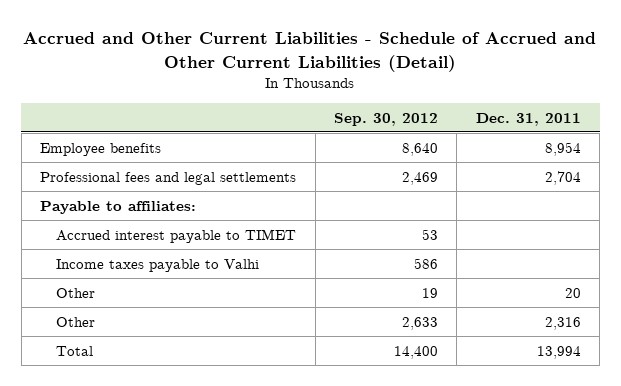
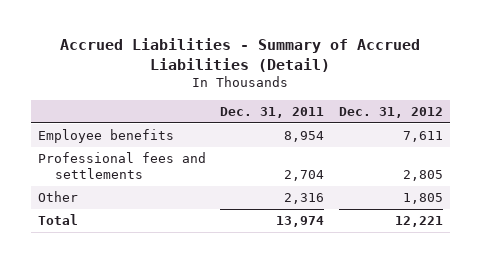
- Accrued and Other Current Liabilities - Schedule of Accrued and Other Current Liabilities (Detail)
+ Accrued Liabilities - Summary of Accrued Liabilities (Detail)
- | Sep. 30, 2012 | Dec. 31, 2011
+ | Dec. 31, 2011 | Dec. 31, 2012
- Professional fees and legal settlements | 2,469 | 2,704
- Payable to affiliates:
- Accrued interest payable to TIMET | 53 |
- Income taxes payable to Valhi | 586 |
- Other | 19 | 20
+ Professional fees and settlements | 2,704 | 2,805
- Total | 14,400 | 13,994
+ Total | 13,974 | 12,221

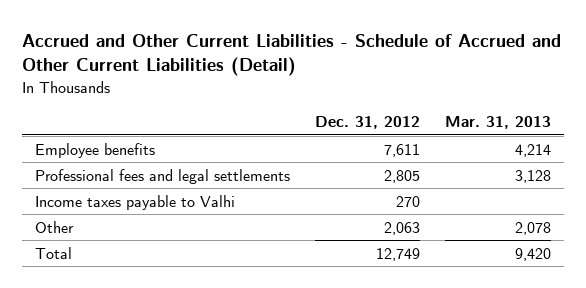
- Accrued Liabilities - Summary of Accrued Liabilities (Detail)
+ Accrued and Other Current Liabilities - Schedule of Accrued and Other Current Liabilities (Detail)
- | Dec. 31, 2011 | Dec. 31, 2012
+ | Dec. 31, 2012 | Mar. 31, 2013
- Professional fees and settlements | 2,704 | 2,805
- Other | 2,316 | 1,805
- Total | 13,974 | 12,221
+ Professional fees and legal settlements | 2,805 | 3,128
+ Income taxes payable to Valhi | 270 |
+ Other | 2,063 | 2,078
+ Total | 12,749 | 9,420

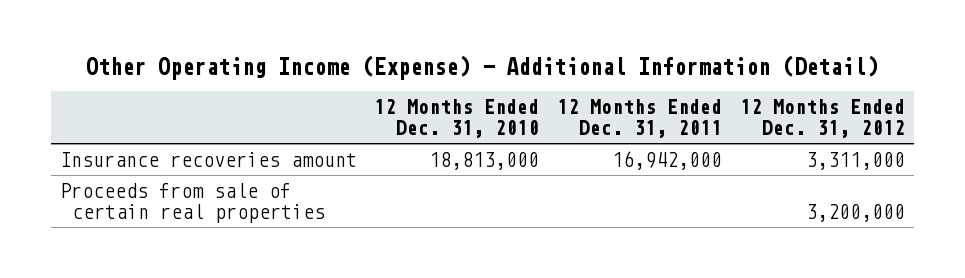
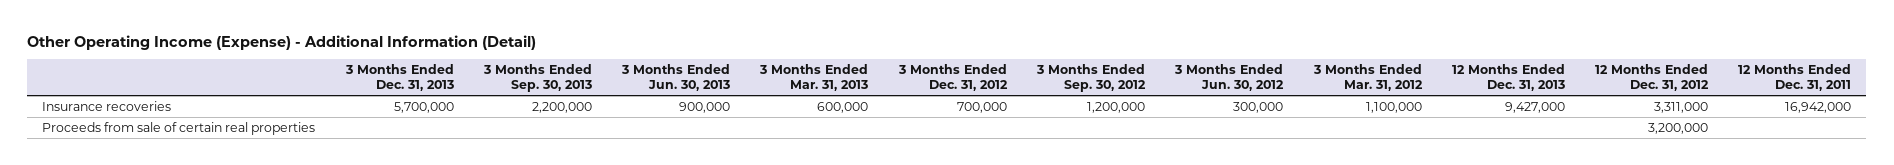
- | 12 Months Ended Dec. 31, 2010 | 12 Months Ended Dec. 31, 2011 | 12 Months Ended Dec. 31, 2012
+ | 3 Months Ended Dec. 31, 2013 | 3 Months Ended Sep. 30, 2013 | 3 Months Ended Jun. 30, 2013 | 3 Months Ended Mar. 31, 2013 | 3 Months Ended Dec. 31, 2012 | 3 Months Ended Sep. 30, 2012 | 3 Months Ended Jun. 30, 2012 | 3 Months Ended Mar. 31, 2012 | 12 Months Ended Dec. 31, 2013 | 12 Months Ended Dec. 31, 2012 | 12 Months Ended Dec. 31, 2011
- Insurance recoveries amount | 18,813,000 | 16,942,000 | 3,311,000
+ Insurance recoveries | 5,700,000 | 2,200,000 | 900,000 | 600,000 | 700,000 | 1,200,000 | 300,000 | 1,100,000 | 9,427,000 | 3,311,000 | 16,942,000

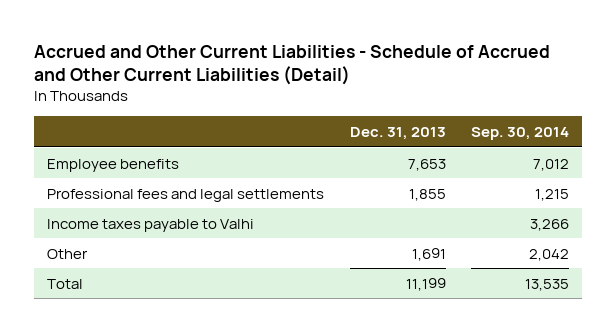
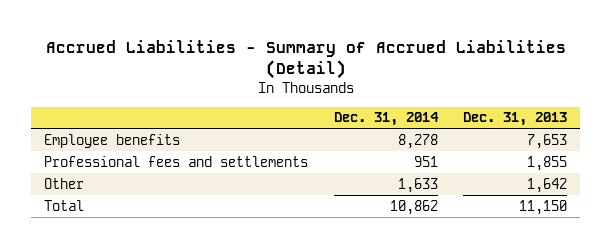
- Accrued and Other Current Liabilities - Schedule of Accrued and Other Current Liabilities (Detail)
+ Accrued Liabilities - Summary of Accrued Liabilities (Detail)
- | Dec. 31, 2013 | Sep. 30, 2014
+ | Dec. 31, 2014 | Dec. 31, 2013
- Professional fees and legal settlements | 1,855 | 1,215
- Income taxes payable to Valhi | | 3,266
- Other | 1,691 | 2,042
- Total | 11,199 | 13,535
+ Professional fees and settlements | 951 | 1,855
+ Other | 1,633 | 1,642
+ Total | 10,862 | 11,150

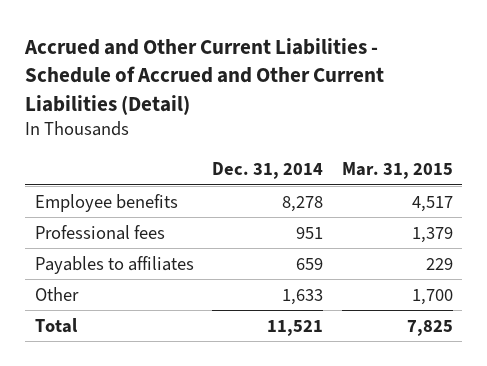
- Accrued Liabilities - Summary of Accrued Liabilities (Detail)
+ Accrued and Other Current Liabilities - Schedule of Accrued and Other Current Liabilities (Detail)
- | Dec. 31, 2014 | Dec. 31, 2013
+ | Dec. 31, 2014 | Mar. 31, 2015
- Professional fees and settlements | 951 | 1,855
+ Professional fees | 951 | 1,379
+ Payables to affiliates | 659 | 229
- Total | 10,862 | 11,150
+ Total | 11,521 | 7,825

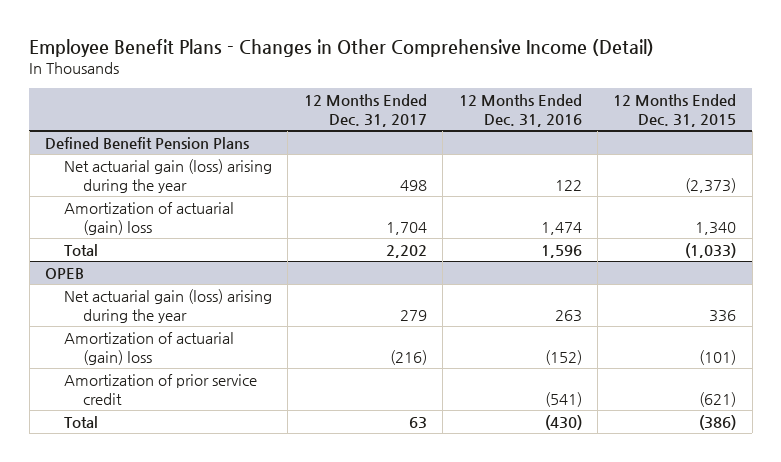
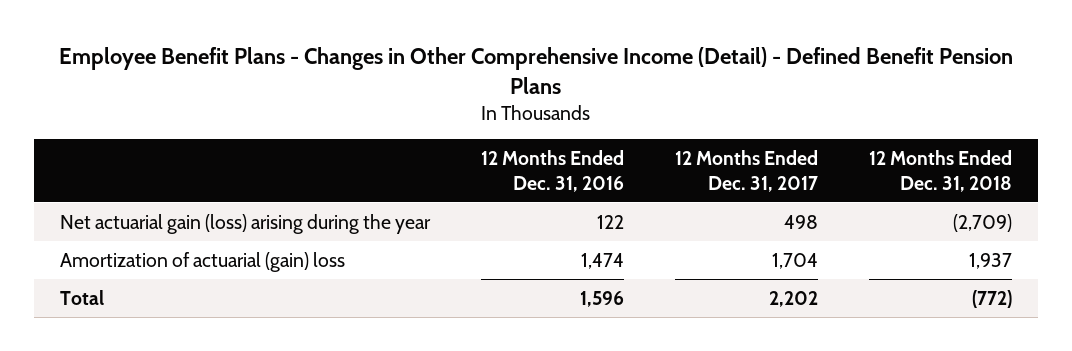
- Employee Benefit Plans - Changes in Other Comprehensive Income (Detail)
+ Employee Benefit Plans - Changes in Other Comprehensive Income (Detail) - Defined Benefit Pension Plans
- | 12 Months Ended Dec. 31, 2017 | 12 Months Ended Dec. 31, 2016 | 12 Months Ended Dec. 31, 2015
+ | 12 Months Ended Dec. 31, 2016 | 12 Months Ended Dec. 31, 2017 | 12 Months Ended Dec. 31, 2018
- Defined Benefit Pension Plans
- OPEB
- Net actuarial gain (loss) arising during the year | 279 | 263 | 336
- Amortization of actuarial (gain) loss | (216) | (152) | (101)
- Amortization of prior service credit | | (541) | (621)
- Total | 63 | (430) | (386)

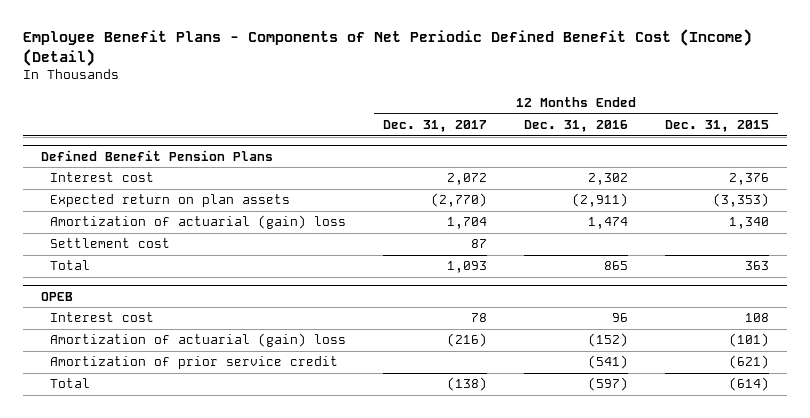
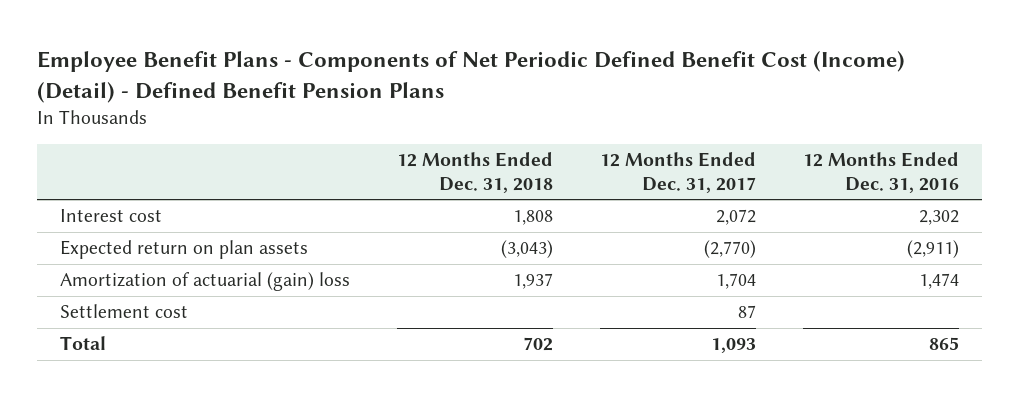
- Employee Benefit Plans - Components of Net Periodic Defined Benefit Cost (Income) (Detail)
+ Employee Benefit Plans - Components of Net Periodic Defined Benefit Cost (Income) (Detail) - Defined Benefit Pension Plans
- | 12 Months Ended Dec. 31, 2017 | 12 Months Ended Dec. 31, 2016 | 12 Months Ended Dec. 31, 2015
+ | 12 Months Ended Dec. 31, 2018 | 12 Months Ended Dec. 31, 2017 | 12 Months Ended Dec. 31, 2016
- Defined Benefit Pension Plans
- OPEB
- Interest cost | 78 | 96 | 108
- Amortization of actuarial (gain) loss | (216) | (152) | (101)
- Amortization of prior service credit | | (541) | (621)
- Total | (138) | (597) | (614)

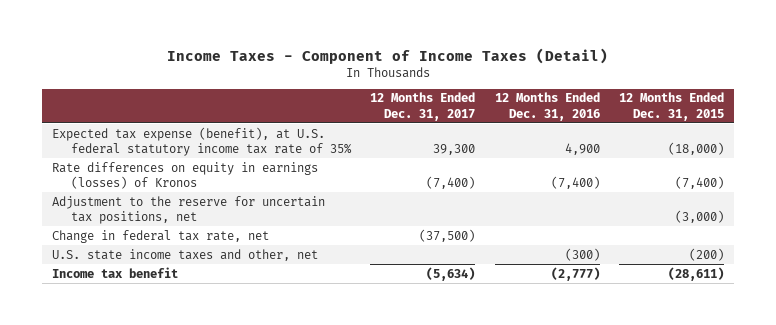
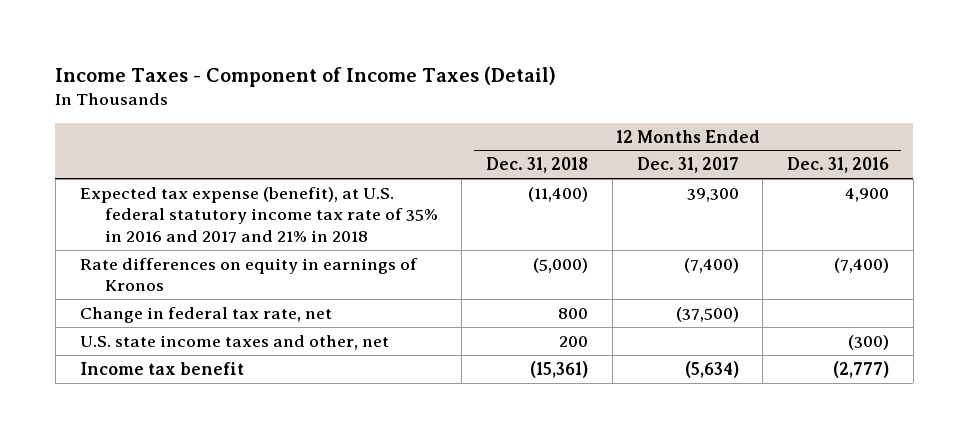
- | 12 Months Ended Dec. 31, 2017 | 12 Months Ended Dec. 31, 2016 | 12 Months Ended Dec. 31, 2015
+ | 12 Months Ended Dec. 31, 2018 | 12 Months Ended Dec. 31, 2017 | 12 Months Ended Dec. 31, 2016
- Expected tax expense (benefit), at U.S. federal statutory income tax rate of 35% | 39,300 | 4,900 | (18,000)
- Rate differences on equity in earnings (losses) of Kronos | (7,400) | (7,400) | (7,400)
- Adjustment to the reserve for uncertain tax positions, net | | | (3,000)
+ Expected tax expense (benefit), at U.S. federal statutory income tax rate of 35% in 2016 and 2017 and 21% in 2018 | (11,400) | 39,300 | 4,900
+ Rate differences on equity in earnings of Kronos | (5,000) | (7,400) | (7,400)

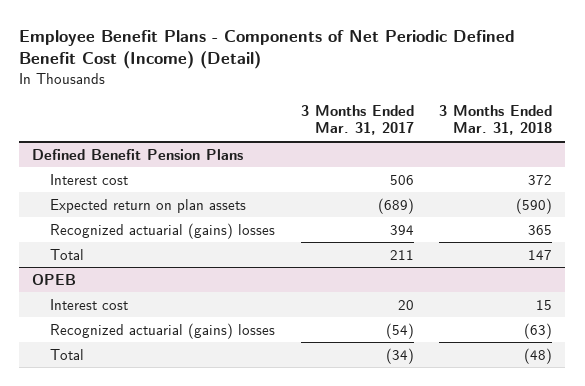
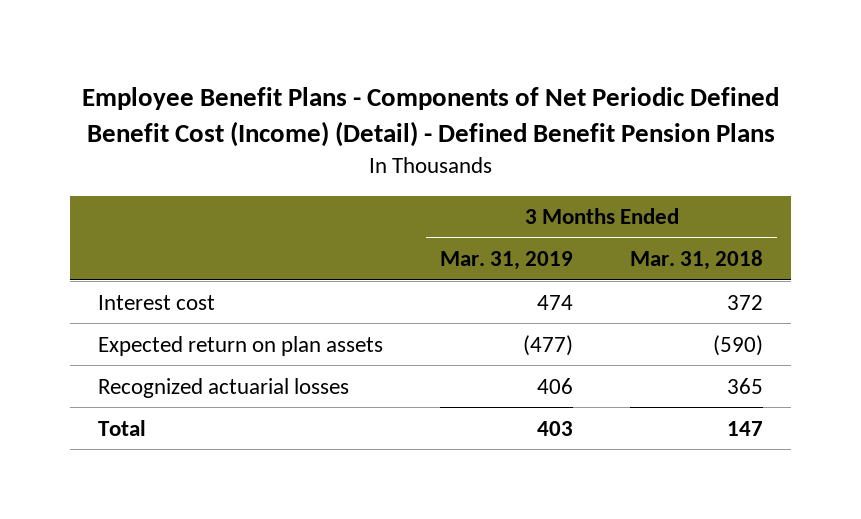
- Employee Benefit Plans - Components of Net Periodic Defined Benefit Cost (Income) (Detail)
+ Employee Benefit Plans - Components of Net Periodic Defined Benefit Cost (Income) (Detail) - Defined Benefit Pension Plans
- | 3 Months Ended Mar. 31, 2017 | 3 Months Ended Mar. 31, 2018
+ | 3 Months Ended Mar. 31, 2019 | 3 Months Ended Mar. 31, 2018
- Defined Benefit Pension Plans
- Recognized actuarial (gains) losses | 394 | 365
+ Recognized actuarial losses | 406 | 365
- OPEB
- Interest cost | 20 | 15
- Recognized actuarial (gains) losses | (54) | (63)
- Total | (34) | (48)

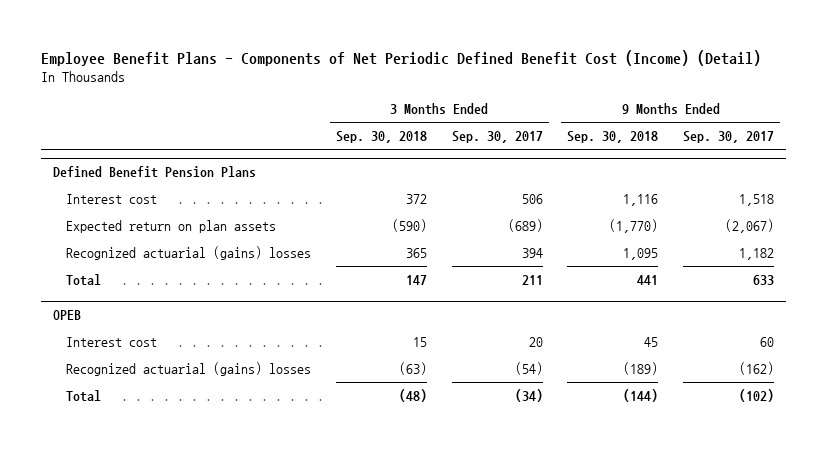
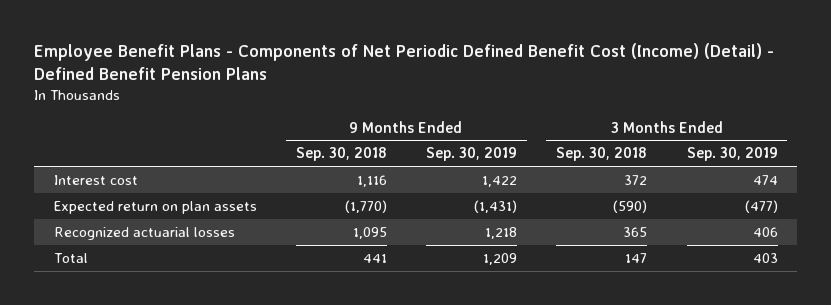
- Employee Benefit Plans - Components of Net Periodic Defined Benefit Cost (Income) (Detail)
+ Employee Benefit Plans - Components of Net Periodic Defined Benefit Cost (Income) (Detail) - Defined Benefit Pension Plans
- | 3 Months Ended Sep. 30, 2018 | 3 Months Ended Sep. 30, 2017 | 9 Months Ended Sep. 30, 2018 | 9 Months Ended Sep. 30, 2017
+ | 9 Months Ended Sep. 30, 2018 | 9 Months Ended Sep. 30, 2019 | 3 Months Ended Sep. 30, 2018 | 3 Months Ended Sep. 30, 2019
- Defined Benefit Pension Plans
- Recognized actuarial (gains) losses | 365 | 394 | 1,095 | 1,182
+ Recognized actuarial losses | 1,095 | 1,218 | 365 | 406
- OPEB
- Interest cost | 15 | 20 | 45 | 60
- Recognized actuarial (gains) losses | (63) | (54) | (189) | (162)
- Total | (48) | (34) | (144) | (102)

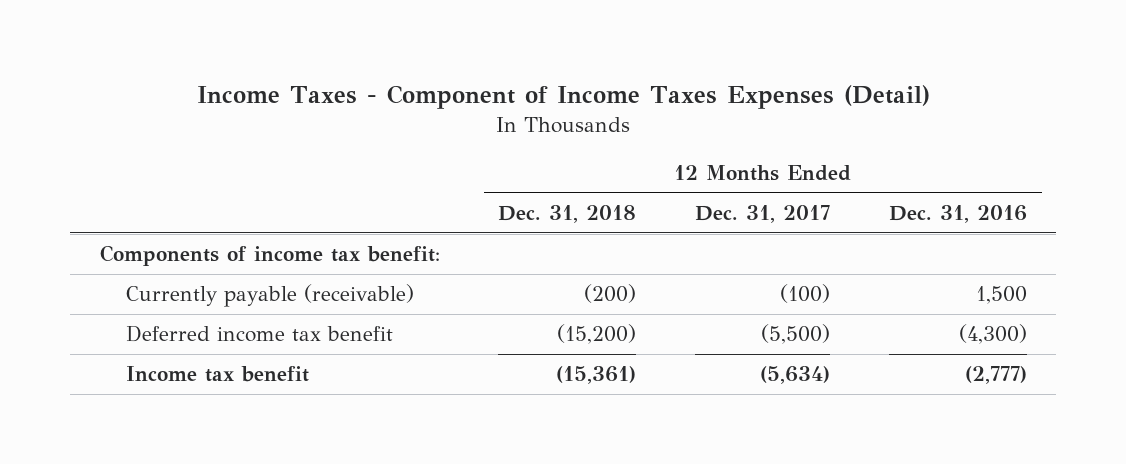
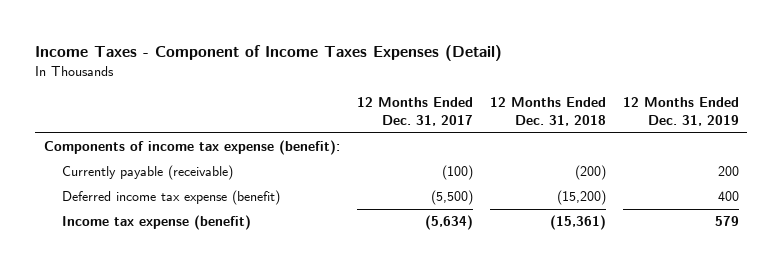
- | 12 Months Ended Dec. 31, 2018 | 12 Months Ended Dec. 31, 2017 | 12 Months Ended Dec. 31, 2016
+ | 12 Months Ended Dec. 31, 2017 | 12 Months Ended Dec. 31, 2018 | 12 Months Ended Dec. 31, 2019
- Components of income tax benefit:
+ Components of income tax expense (benefit):
- Deferred income tax benefit | (15,200) | (5,500) | (4,300)
- Income tax benefit | (15,361) | (5,634) | (2,777)
+ Deferred income tax expense (benefit) | (5,500) | (15,200) | 400
+ Income tax expense (benefit) | (5,634) | (15,361) | 579

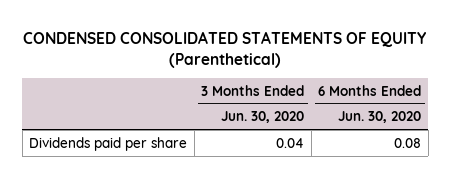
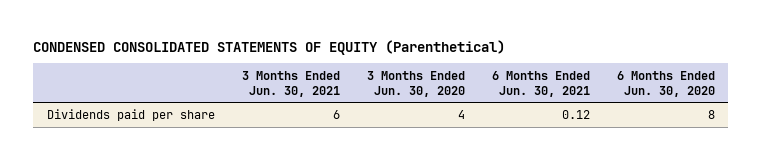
- | 3 Months Ended Jun. 30, 2020 | 6 Months Ended Jun. 30, 2020
+ | 3 Months Ended Jun. 30, 2021 | 3 Months Ended Jun. 30, 2020 | 6 Months Ended Jun. 30, 2021 | 6 Months Ended Jun. 30, 2020
- Dividends paid per share | 0.04 | 0.08
+ Dividends paid per share | 6 | 4 | 0.12 | 8

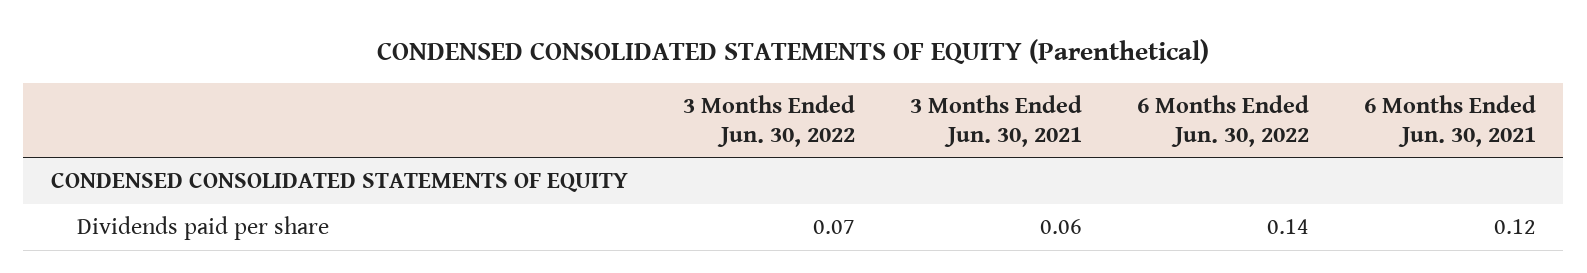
- | 3 Months Ended Jun. 30, 2021 | 3 Months Ended Jun. 30, 2020 | 6 Months Ended Jun. 30, 2021 | 6 Months Ended Jun. 30, 2020
+ | 3 Months Ended Jun. 30, 2022 | 3 Months Ended Jun. 30, 2021 | 6 Months Ended Jun. 30, 2022 | 6 Months Ended Jun. 30, 2021
- Dividends paid per share | 6 | 4 | 0.12 | 8
+ CONDENSED CONSOLIDATED STATEMENTS OF EQUITY
+ Dividends paid per share | 0.07 | 0.06 | 0.14 | 0.12

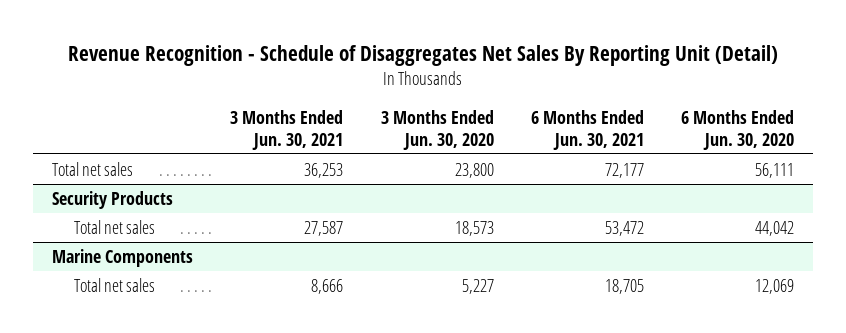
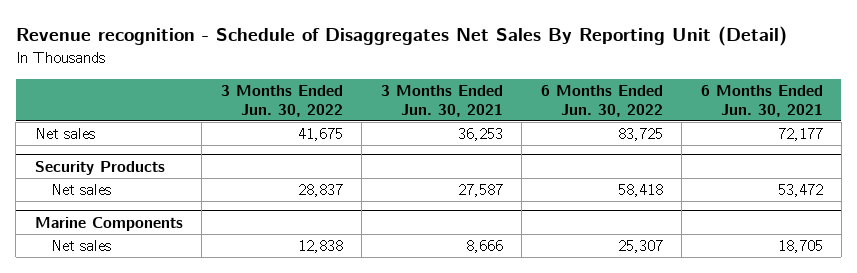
- Revenue Recognition - Schedule of Disaggregates Net Sales By Reporting Unit (Detail)
+ Revenue recognition - Schedule of Disaggregates Net Sales By Reporting Unit (Detail)
- | 3 Months Ended Jun. 30, 2021 | 3 Months Ended Jun. 30, 2020 | 6 Months Ended Jun. 30, 2021 | 6 Months Ended Jun. 30, 2020
+ | 3 Months Ended Jun. 30, 2022 | 3 Months Ended Jun. 30, 2021 | 6 Months Ended Jun. 30, 2022 | 6 Months Ended Jun. 30, 2021
- Total net sales | 36,253 | 23,800 | 72,177 | 56,111
+ Net sales | 41,675 | 36,253 | 83,725 | 72,177
@ Security Products
- Total net sales | 27,587 | 18,573 | 53,472 | 44,042
+ Net sales | 28,837 | 27,587 | 58,418 | 53,472
@ Marine Components
- Total net sales | 8,666 | 5,227 | 18,705 | 12,069
+ Net sales | 12,838 | 8,666 | 25,307 | 18,705

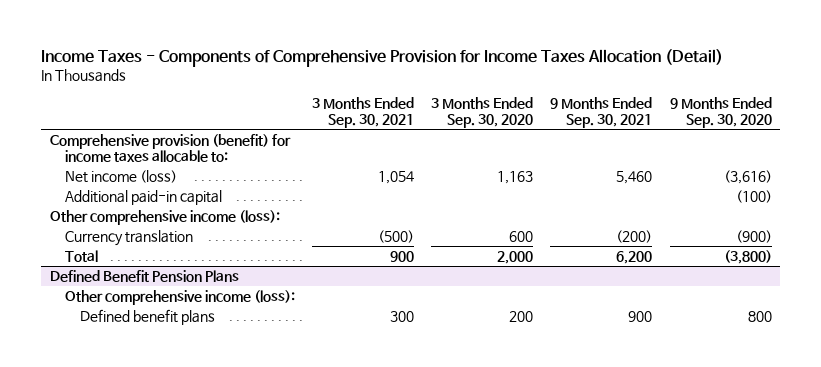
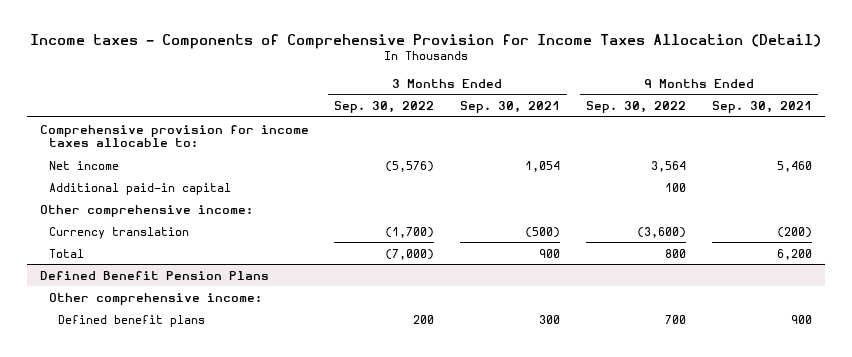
- Income Taxes - Components of Comprehensive Provision for Income Taxes Allocation (Detail)
+ Income taxes - Components of Comprehensive Provision for Income Taxes Allocation (Detail)
- | 3 Months Ended Sep. 30, 2021 | 3 Months Ended Sep. 30, 2020 | 9 Months Ended Sep. 30, 2021 | 9 Months Ended Sep. 30, 2020
+ | 3 Months Ended Sep. 30, 2022 | 3 Months Ended Sep. 30, 2021 | 9 Months Ended Sep. 30, 2022 | 9 Months Ended Sep. 30, 2021
- Comprehensive provision (benefit) for income taxes allocable to:
- Net income (loss) | 1,054 | 1,163 | 5,460 | (3,616)
+ Comprehensive provision for income taxes allocable to:
+ Net income | (5,576) | 1,054 | 3,564 | 5,460
- Other comprehensive income (loss):
+ Other comprehensive income:
@ Defined Benefit Pension Plans
- Other comprehensive income (loss):
+ Other comprehensive income:

